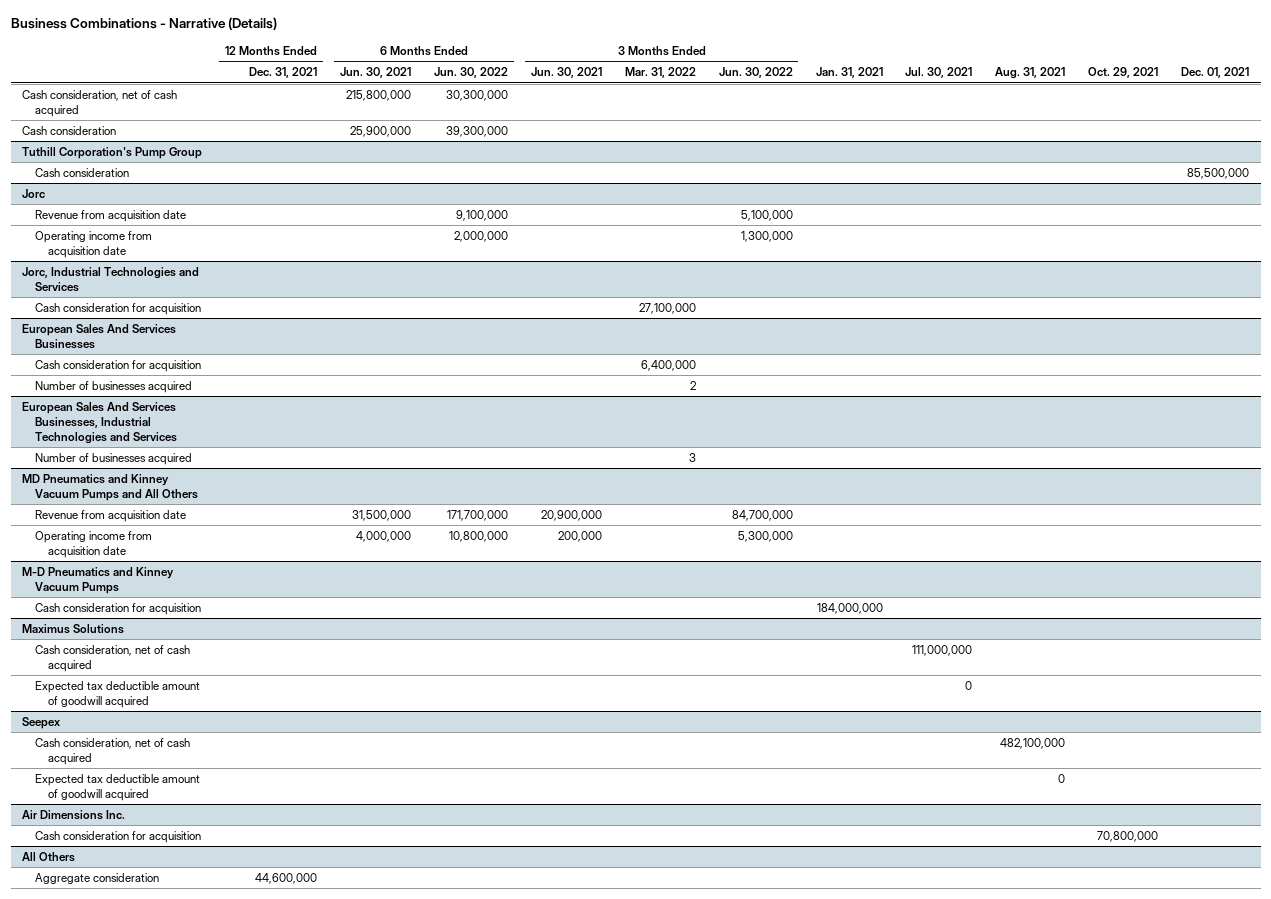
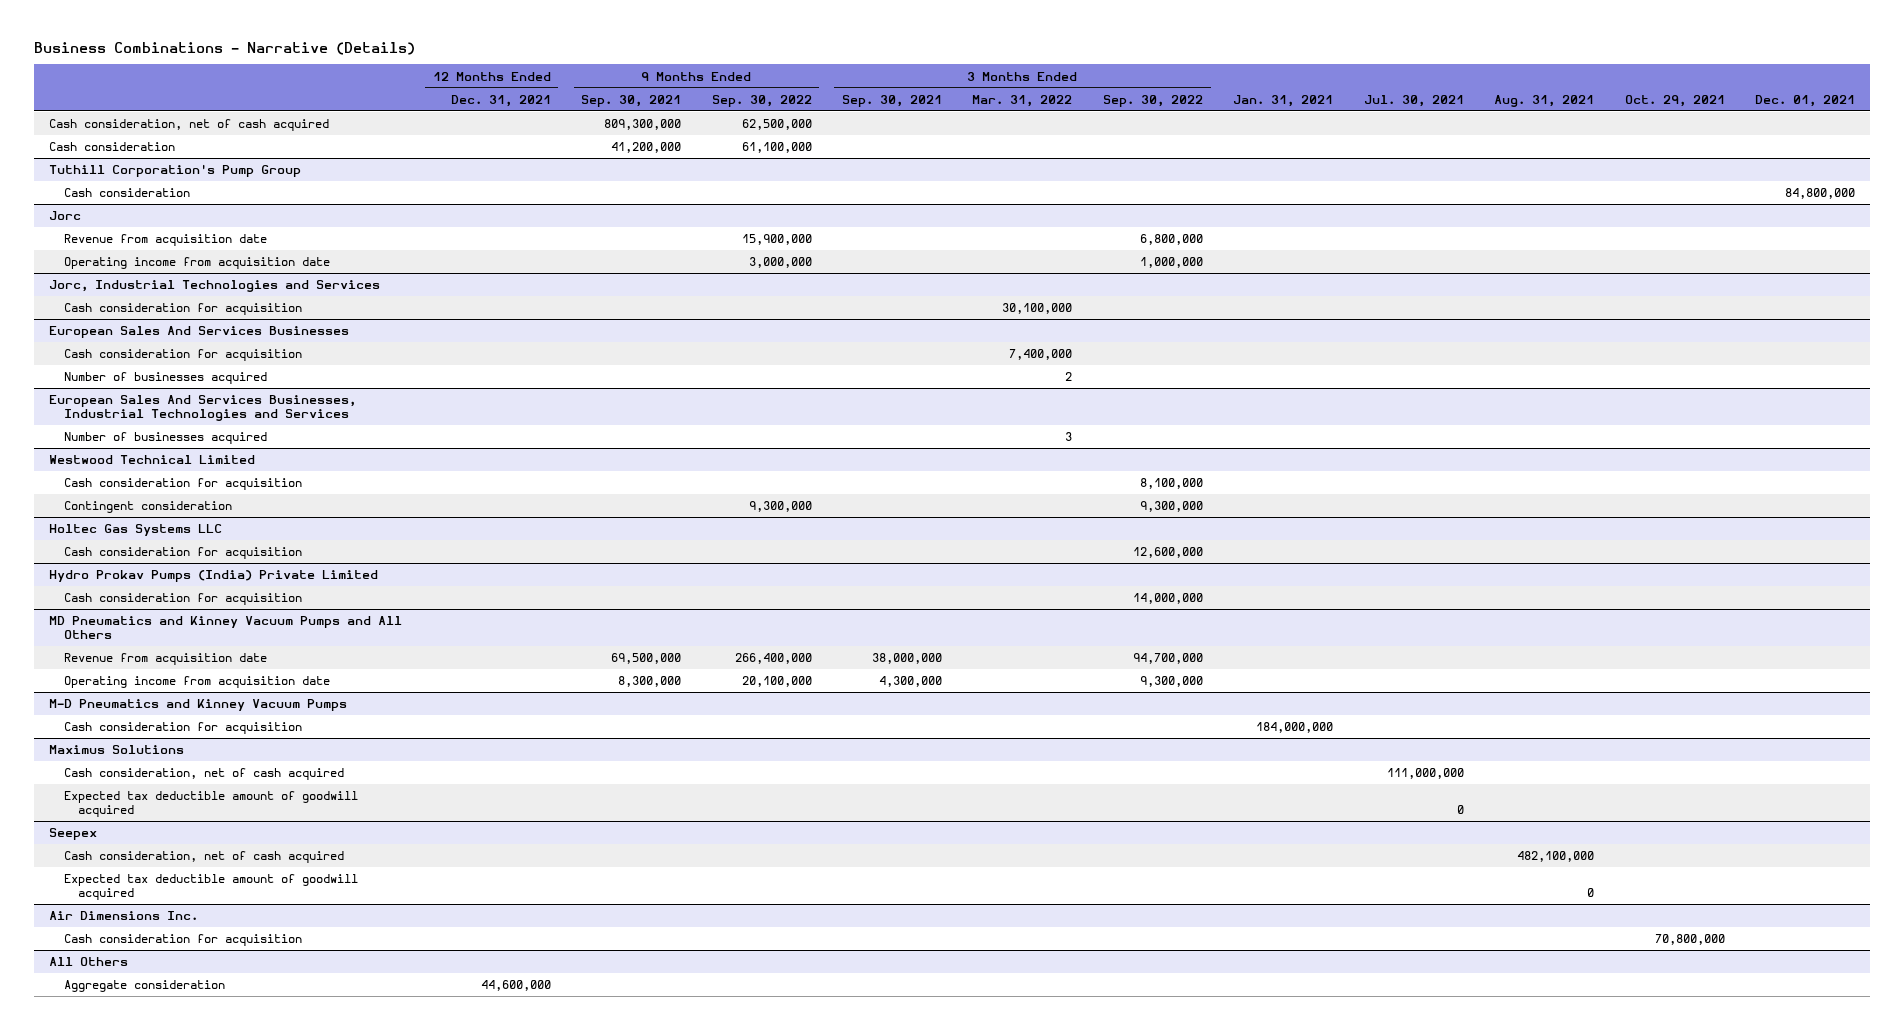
- | 12 Months Ended Dec. 31, 2021 | 6 Months Ended Jun. 30, 2021 | 6 Months Ended Jun. 30, 2022 | 3 Months Ended Jun. 30, 2021 | 3 Months Ended Mar. 31, 2022 | 3 Months Ended Jun. 30, 2022 | Jan. 31, 2021 | Jul. 30, 2021 | Aug. 31, 2021 | Oct. 29, 2021 | Dec. 01, 2021
+ | 12 Months Ended Dec. 31, 2021 | 9 Months Ended Sep. 30, 2021 | 9 Months Ended Sep. 30, 2022 | 3 Months Ended Sep. 30, 2021 | 3 Months Ended Mar. 31, 2022 | 3 Months Ended Sep. 30, 2022 | Jan. 31, 2021 | Jul. 30, 2021 | Aug. 31, 2021 | Oct. 29, 2021 | Dec. 01, 2021
@ Tuthill Corporation's Pump Group
- Cash consideration | | | | | | | | | | | 85,500,000
+ Cash consideration | | | | | | | | | | | 84,800,000
@ Jorc, Industrial Technologies and Services
- Cash consideration for acquisition | | | | | 27,100,000 | | | | | |
+ Cash consideration for acquisition | | | | | 30,100,000 | | | | | |
@ European Sales And Services Businesses
- Cash consideration for acquisition | | | | | 6,400,000 | | | | | |
+ Cash consideration for acquisition | | | | | 7,400,000 | | | | | |
+ Westwood Technical Limited
+ Cash consideration for acquisition | | | | | | 8,100,000 | | | | |
+ Contingent consideration | | | 9,300,000 | | | 9,300,000 | | | | |
+ Holtec Gas Systems LLC
+ Cash consideration for acquisition | | | | | | 12,600,000 | | | | |
+ Hydro Prokav Pumps (India) Private Limited
+ Cash consideration for acquisition | | | | | | 14,000,000 | | | | |

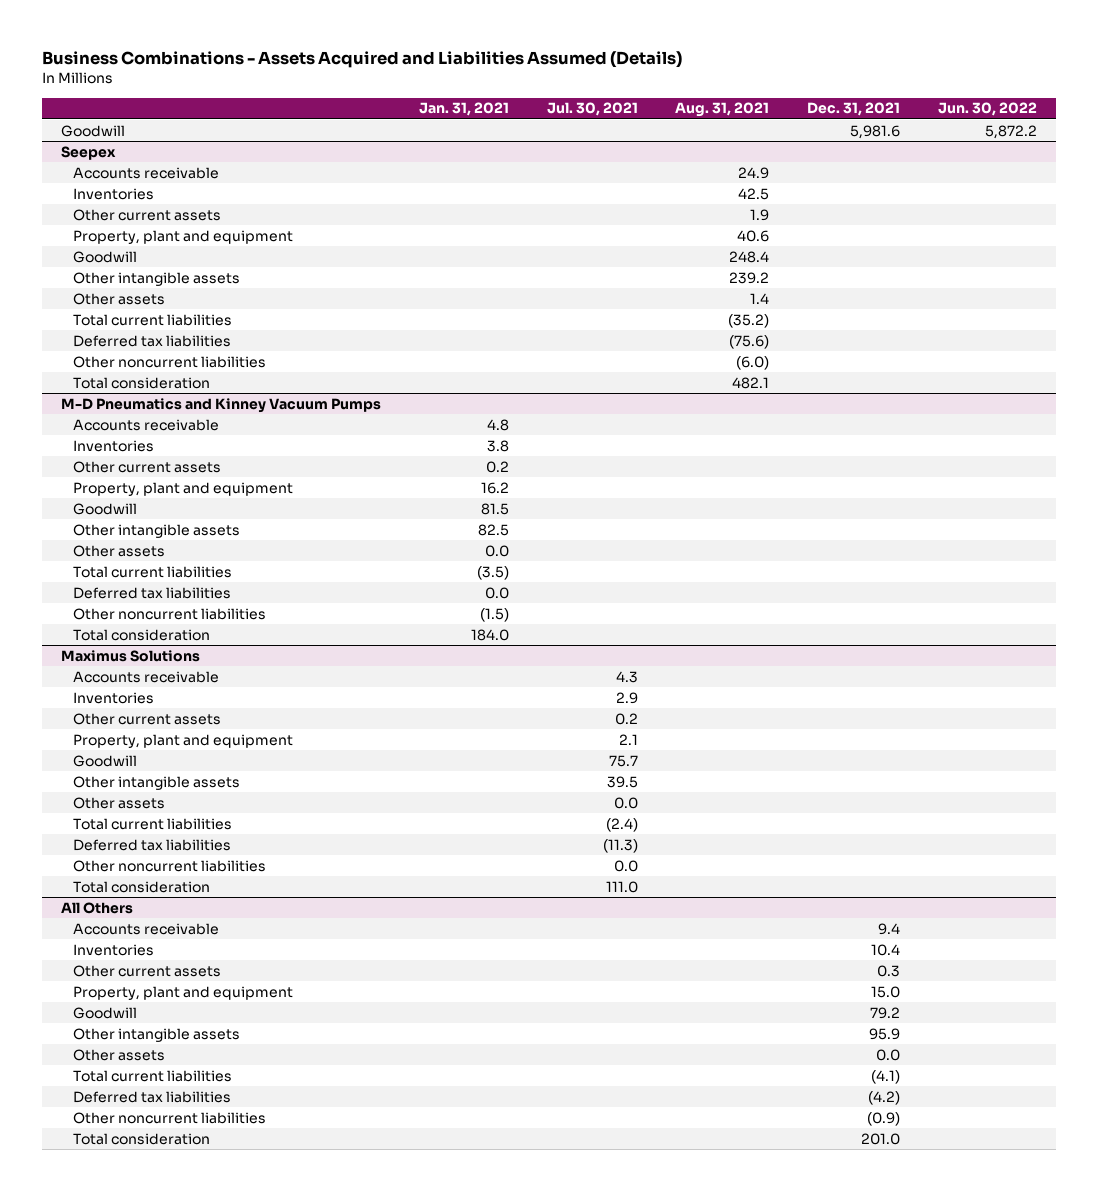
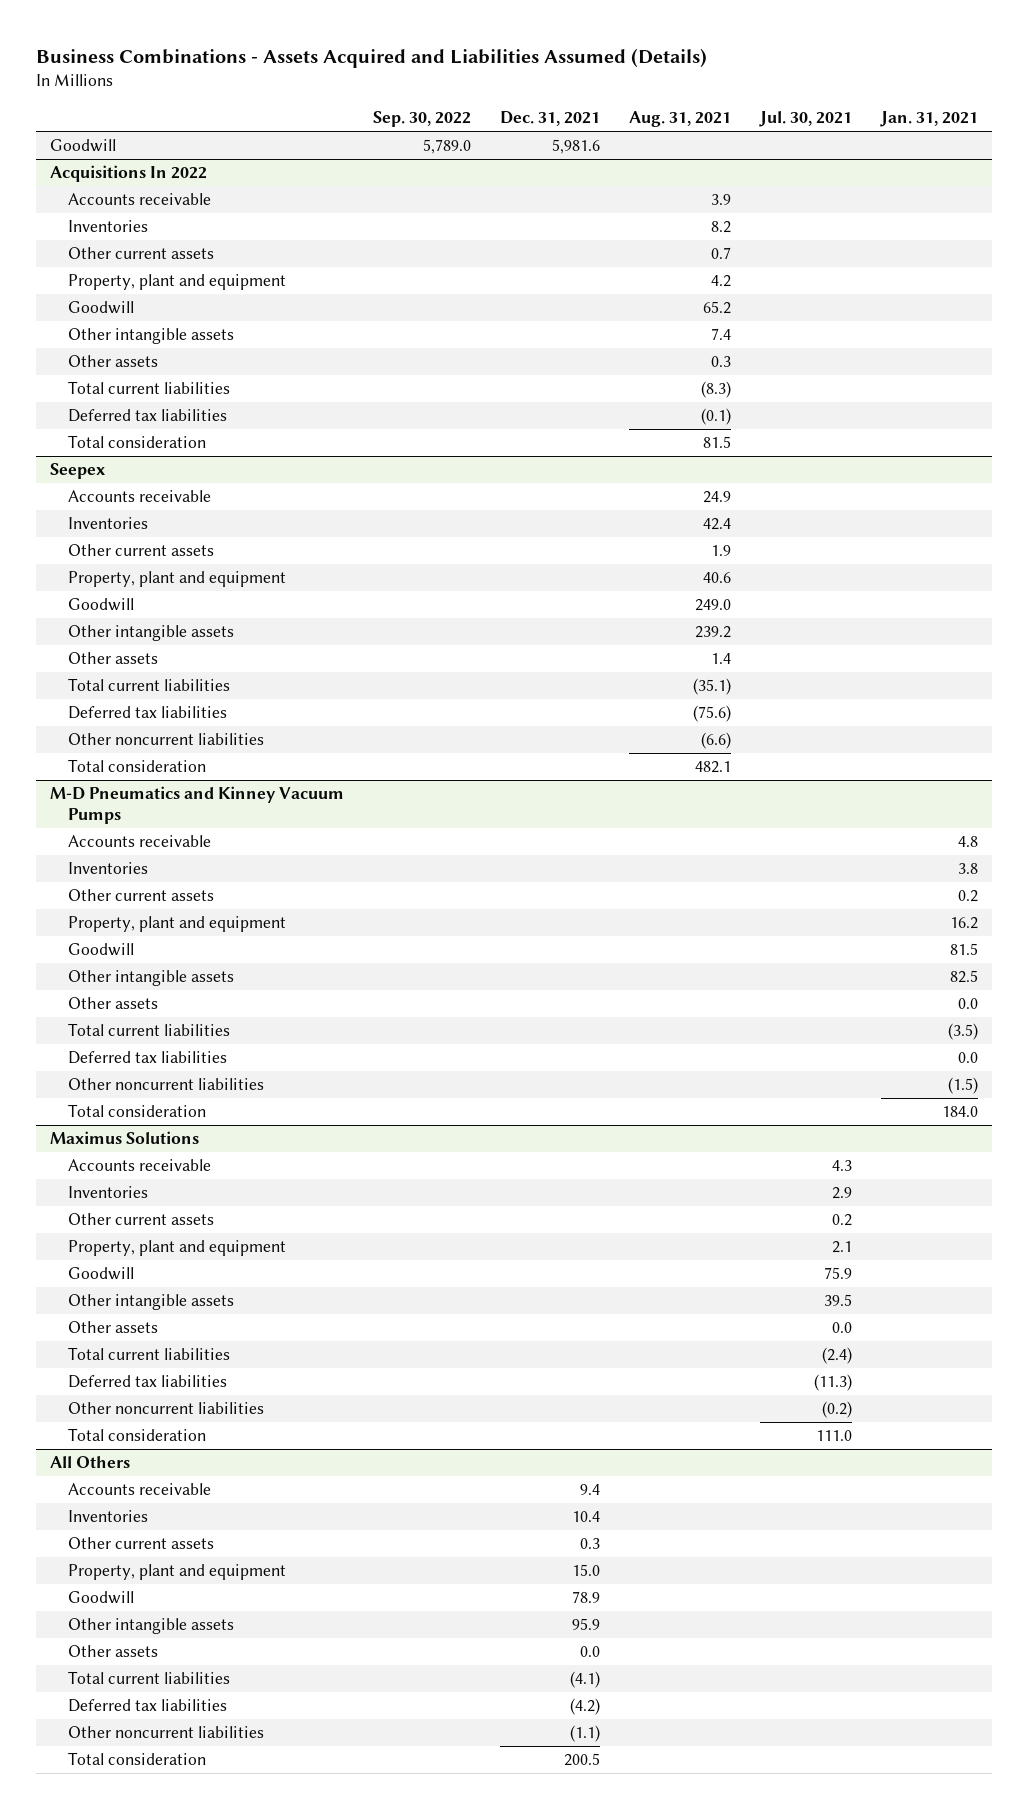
- | Jan. 31, 2021 | Jul. 30, 2021 | Aug. 31, 2021 | Dec. 31, 2021 | Jun. 30, 2022
+ | Sep. 30, 2022 | Dec. 31, 2021 | Aug. 31, 2021 | Jul. 30, 2021 | Jan. 31, 2021
+ Acquisitions In 2022
+ Accounts receivable | | | 3.9 | |
+ Inventories | | | 8.2 | |
+ Other current assets | | | 0.7 | |
+ Property, plant and equipment | | | 4.2 | |
+ Goodwill | | | 65.2 | |
+ Other intangible assets | | | 7.4 | |
+ Other assets | | | 0.3 | |
+ Total current liabilities | | | (8.3) | |
+ Deferred tax liabilities | | | (0.1) | |
+ Total consideration | | | 81.5 | |
@ Seepex
- Inventories | | | 42.5 | |
+ Inventories | | | 42.4 | |
- Goodwill | | | 248.4 | |
+ Goodwill | | | 249.0 | |
- Total current liabilities | | | (35.2) | |
+ Total current liabilities | | | (35.1) | |
- Other noncurrent liabilities | | | (6.0) | |
+ Other noncurrent liabilities | | | (6.6) | |
@ Maximus Solutions
- Goodwill | | 75.7 | | |
+ Goodwill | | | | 75.9 |
- Other noncurrent liabilities | | 0.0 | | |
+ Other noncurrent liabilities | | | | (0.2) |
@ All Others
- Goodwill | | | | 79.2 |
+ Goodwill | | 78.9 | | |
- Other noncurrent liabilities | | | | (0.9) |
- Total consideration | | | | 201.0 |
+ Other noncurrent liabilities | | (1.1) | | |
+ Total consideration | | 200.5 | | |

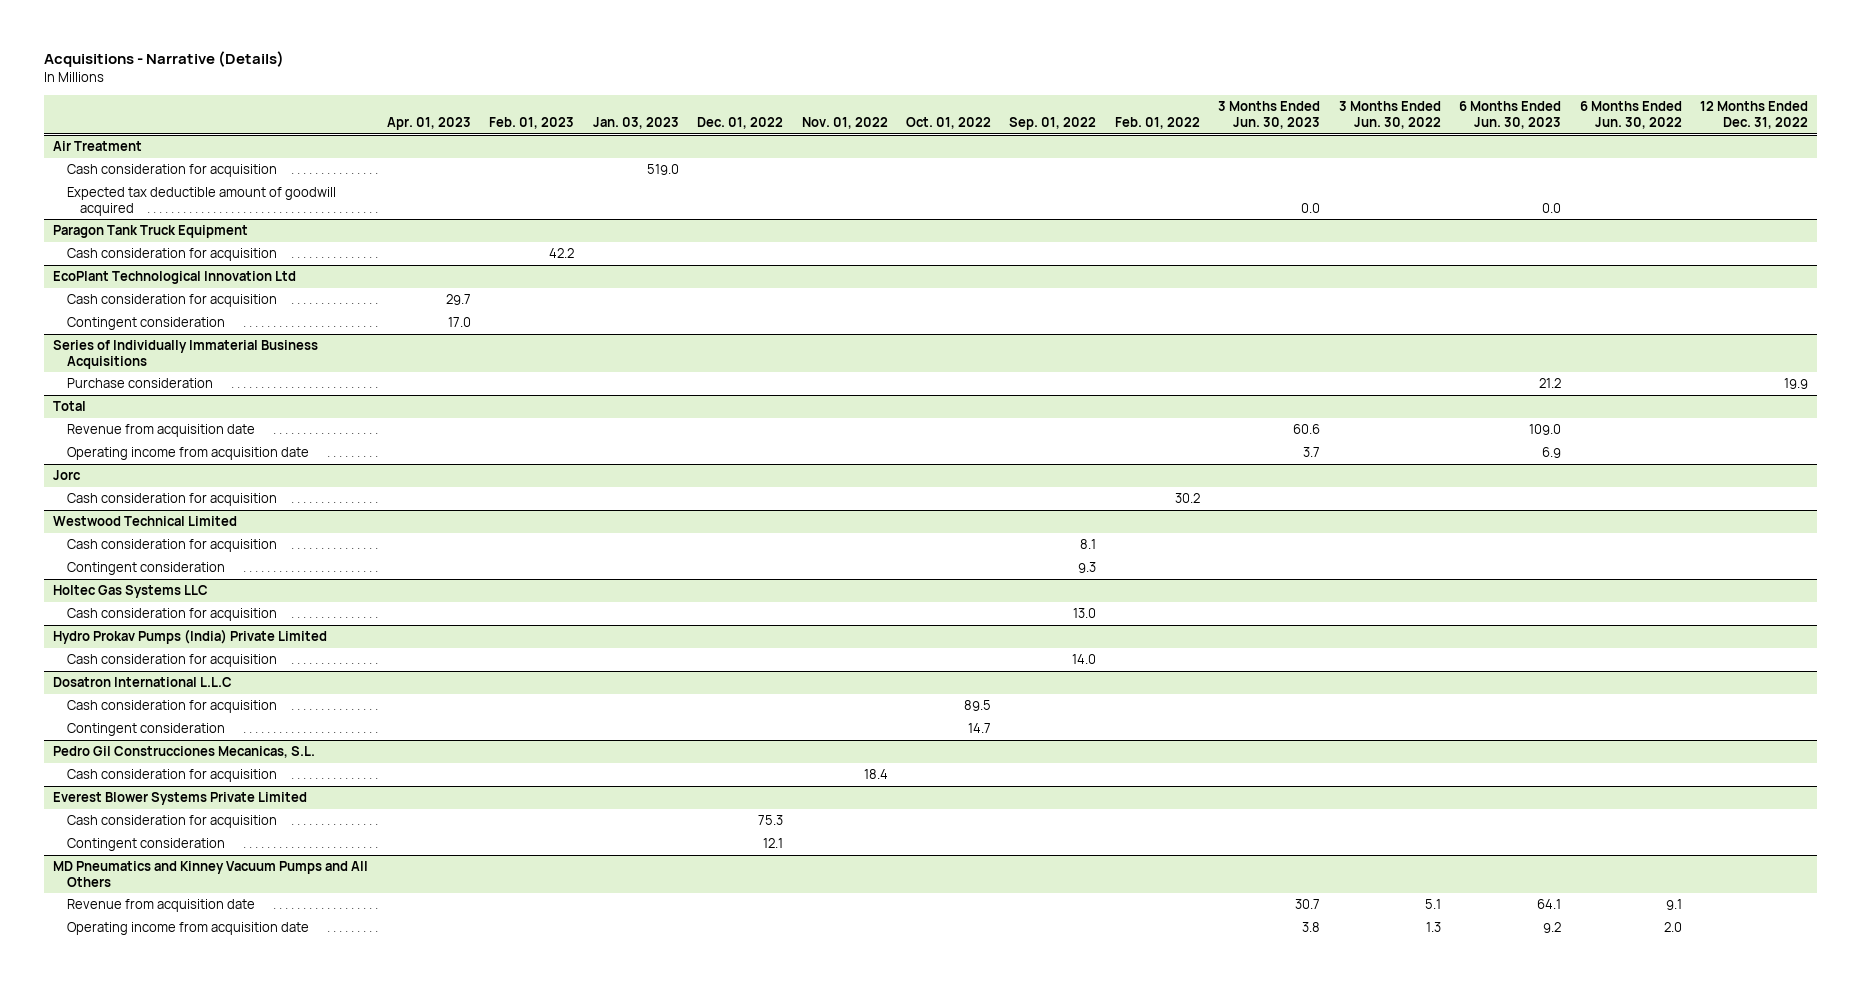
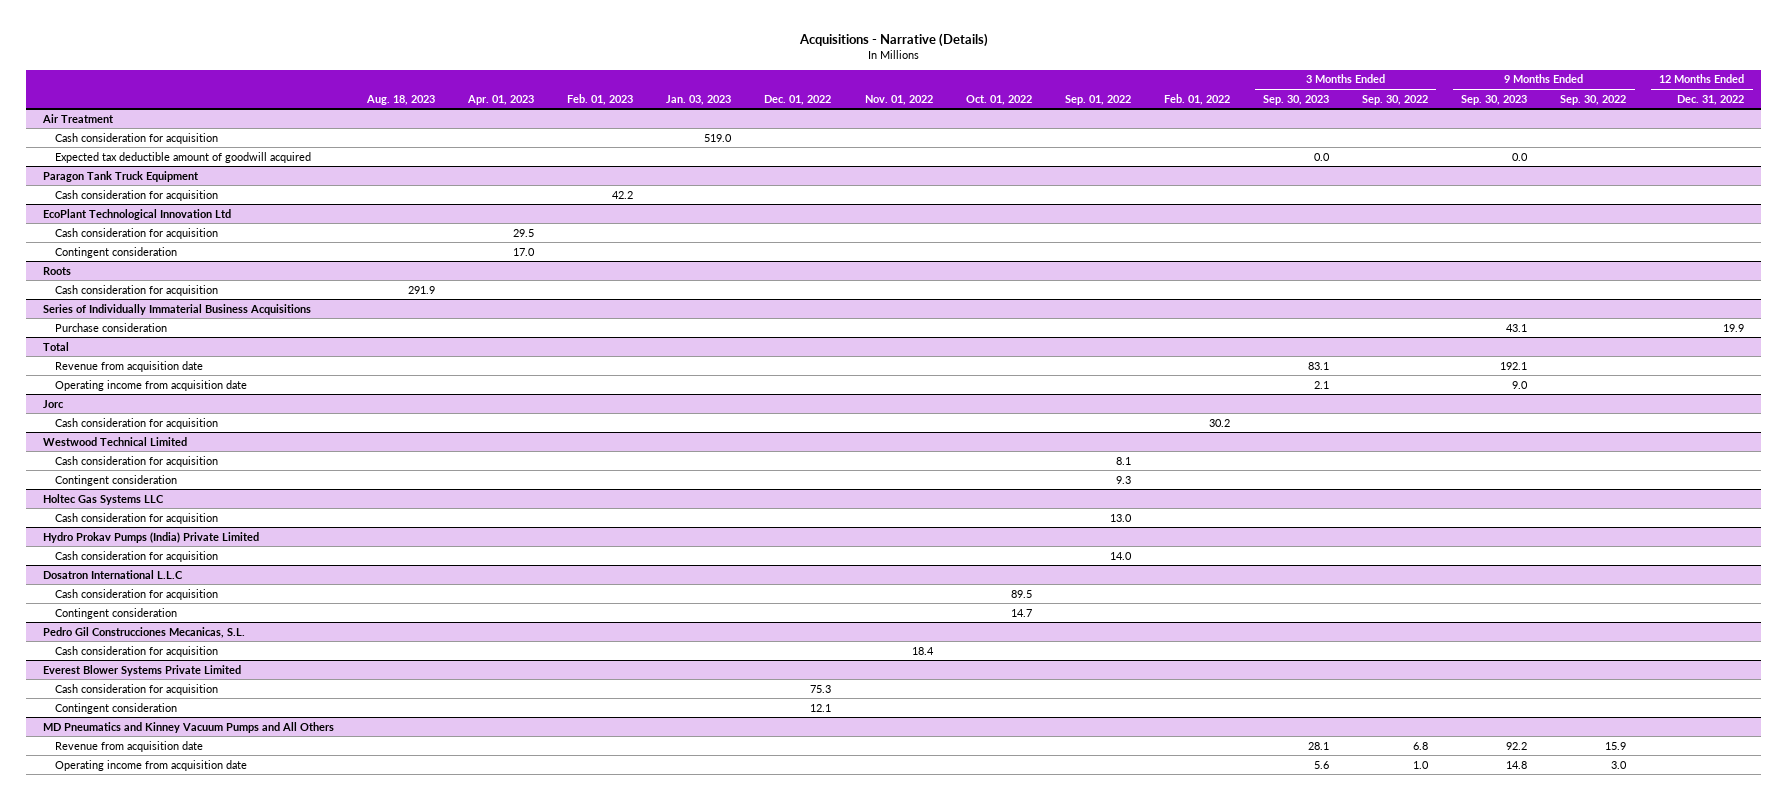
- | Apr. 01, 2023 | Feb. 01, 2023 | Jan. 03, 2023 | Dec. 01, 2022 | Nov. 01, 2022 | Oct. 01, 2022 | Sep. 01, 2022 | Feb. 01, 2022 | 3 Months Ended Jun. 30, 2023 | 3 Months Ended Jun. 30, 2022 | 6 Months Ended Jun. 30, 2023 | 6 Months Ended Jun. 30, 2022 | 12 Months Ended Dec. 31, 2022
+ | Aug. 18, 2023 | Apr. 01, 2023 | Feb. 01, 2023 | Jan. 03, 2023 | Dec. 01, 2022 | Nov. 01, 2022 | Oct. 01, 2022 | Sep. 01, 2022 | Feb. 01, 2022 | 3 Months Ended Sep. 30, 2023 | 3 Months Ended Sep. 30, 2022 | 9 Months Ended Sep. 30, 2023 | 9 Months Ended Sep. 30, 2022 | 12 Months Ended Dec. 31, 2022
@ EcoPlant Technological Innovation Ltd
- Cash consideration for acquisition | 29.7 | | | | | | | | | | | |
+ Cash consideration for acquisition | | 29.5 | | | | | | | | | | | |
+ Roots
+ Cash consideration for acquisition | 291.9 | | | | | | | | | | | | |

